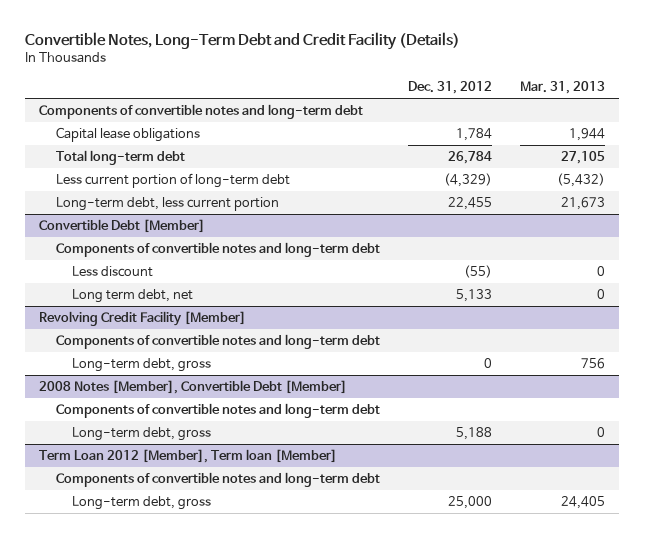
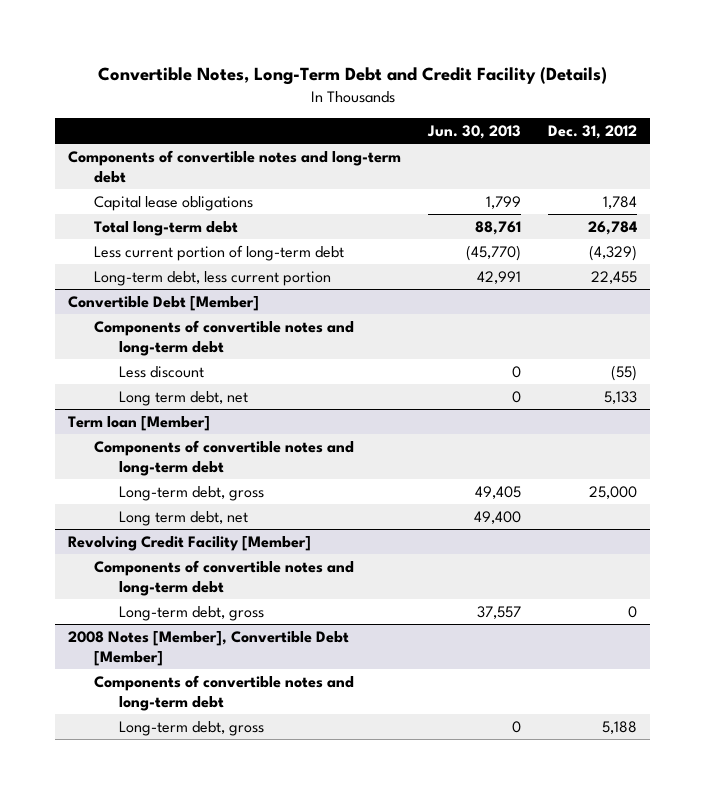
- | Dec. 31, 2012 | Mar. 31, 2013
+ | Jun. 30, 2013 | Dec. 31, 2012
+ Term loan [Member]
+ Components of convertible notes and long-term debt
+ Long-term debt, gross | 49,405 | 25,000
+ Long term debt, net | 49,400 |
- Term Loan 2012 [Member], Term loan [Member]
- Components of convertible notes and long-term debt
- Long-term debt, gross | 25,000 | 24,405

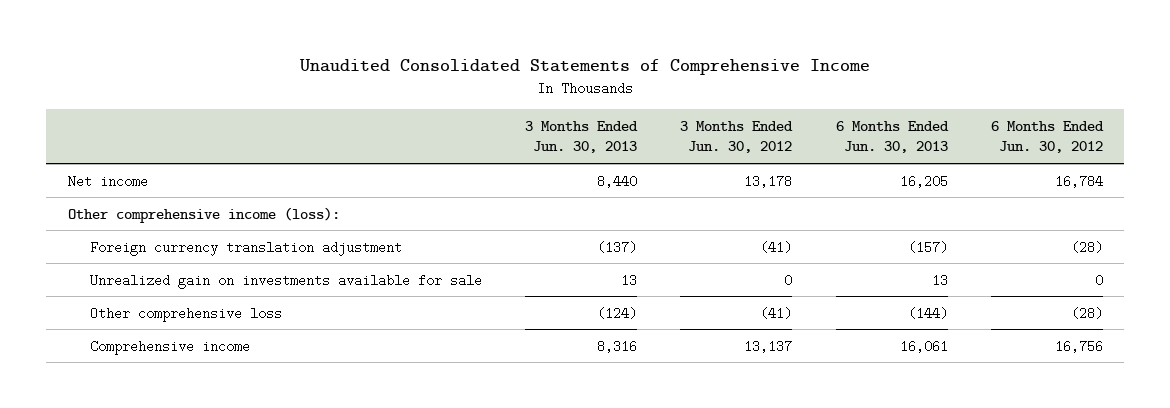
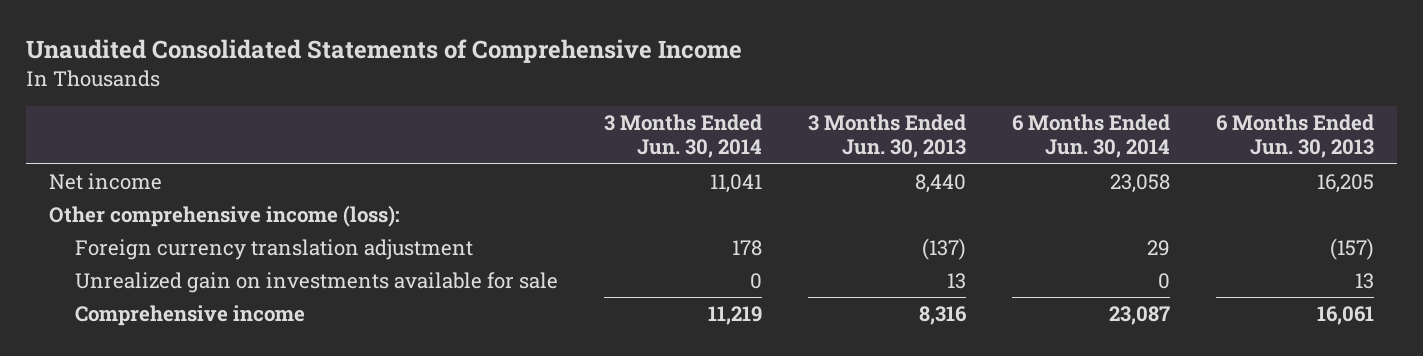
- | 3 Months Ended Jun. 30, 2013 | 3 Months Ended Jun. 30, 2012 | 6 Months Ended Jun. 30, 2013 | 6 Months Ended Jun. 30, 2012
+ | 3 Months Ended Jun. 30, 2014 | 3 Months Ended Jun. 30, 2013 | 6 Months Ended Jun. 30, 2014 | 6 Months Ended Jun. 30, 2013
- Other comprehensive loss | (124) | (41) | (144) | (28)

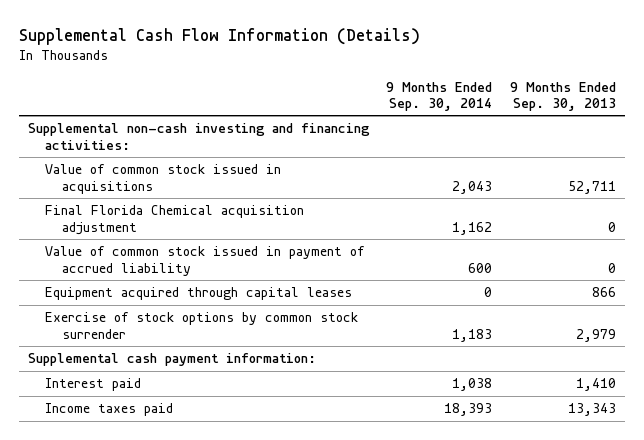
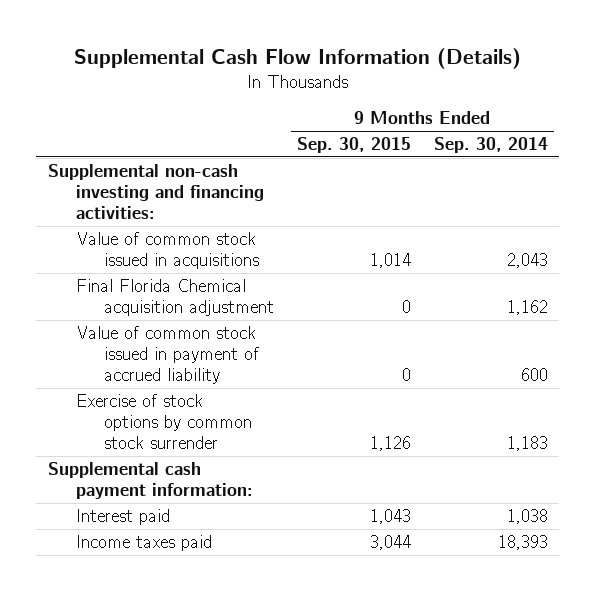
- | 9 Months Ended Sep. 30, 2014 | 9 Months Ended Sep. 30, 2013
+ | 9 Months Ended Sep. 30, 2015 | 9 Months Ended Sep. 30, 2014
- Equipment acquired through capital leases | 0 | 866

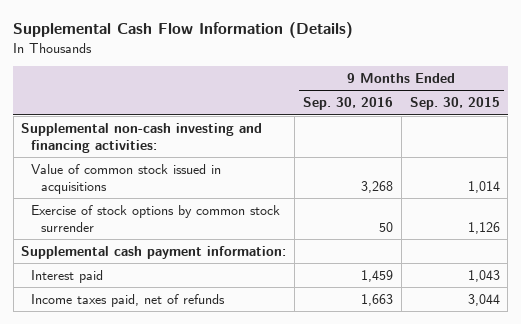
- | 9 Months Ended Sep. 30, 2015 | 9 Months Ended Sep. 30, 2014
+ | 9 Months Ended Sep. 30, 2016 | 9 Months Ended Sep. 30, 2015
- Final Florida Chemical acquisition adjustment | 0 | 1,162
- Value of common stock issued in payment of accrued liability | 0 | 600
- Income taxes paid | 3,044 | 18,393
+ Income taxes paid, net of refunds | 1,663 | 3,044

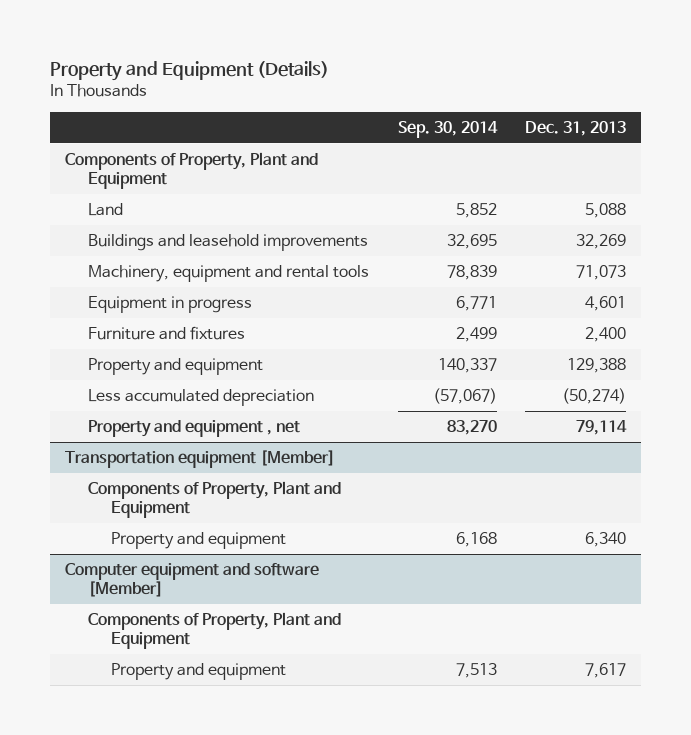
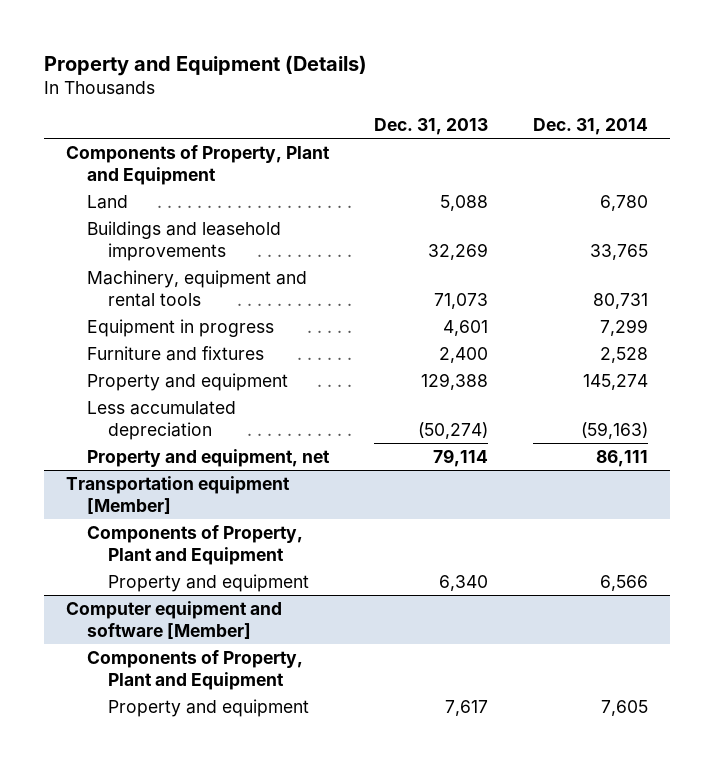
- | Sep. 30, 2014 | Dec. 31, 2013
+ | Dec. 31, 2013 | Dec. 31, 2014
- Property and equipment , net | 83,270 | 79,114
+ Property and equipment, net | 79,114 | 86,111

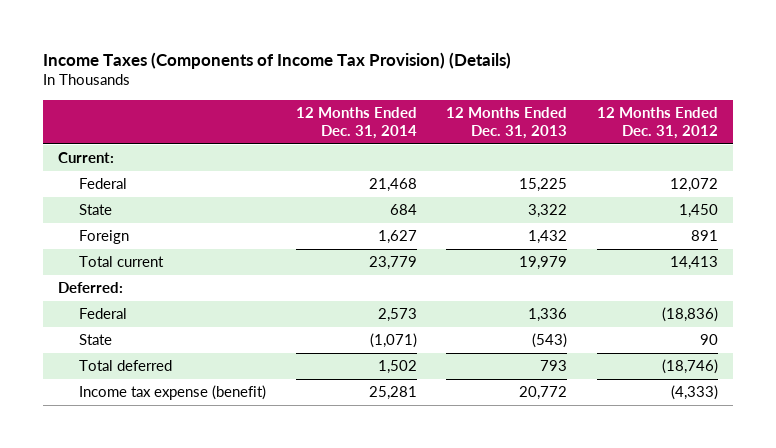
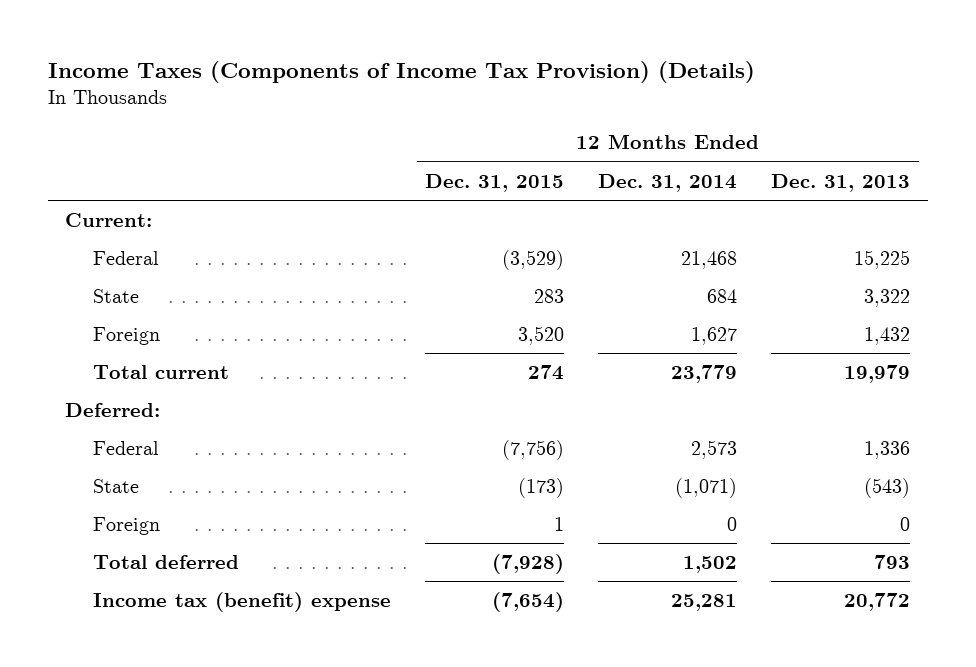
- | 12 Months Ended Dec. 31, 2014 | 12 Months Ended Dec. 31, 2013 | 12 Months Ended Dec. 31, 2012
+ | 12 Months Ended Dec. 31, 2015 | 12 Months Ended Dec. 31, 2014 | 12 Months Ended Dec. 31, 2013
+ Foreign | 1 | 0 | 0
- Income tax expense (benefit) | 25,281 | 20,772 | (4,333)
+ Income tax (benefit) expense | (7,654) | 25,281 | 20,772

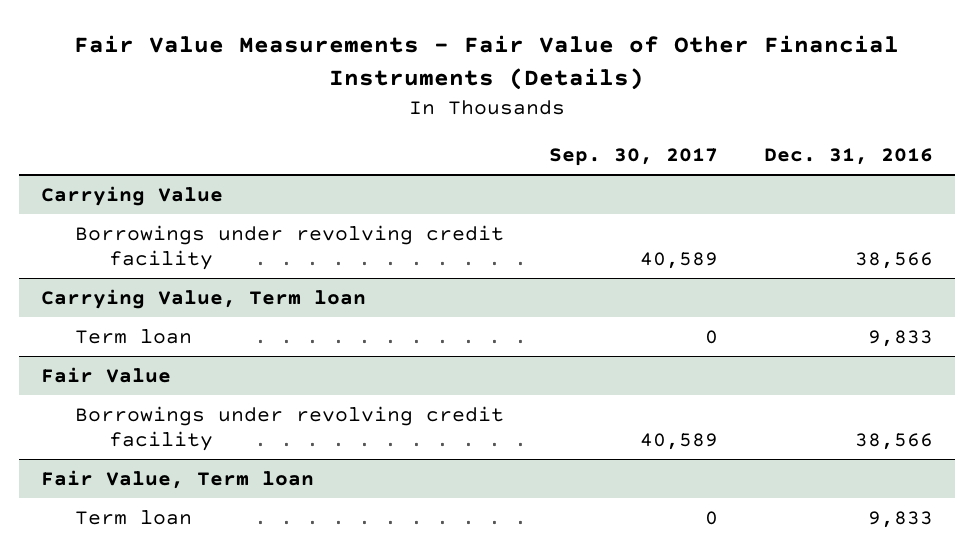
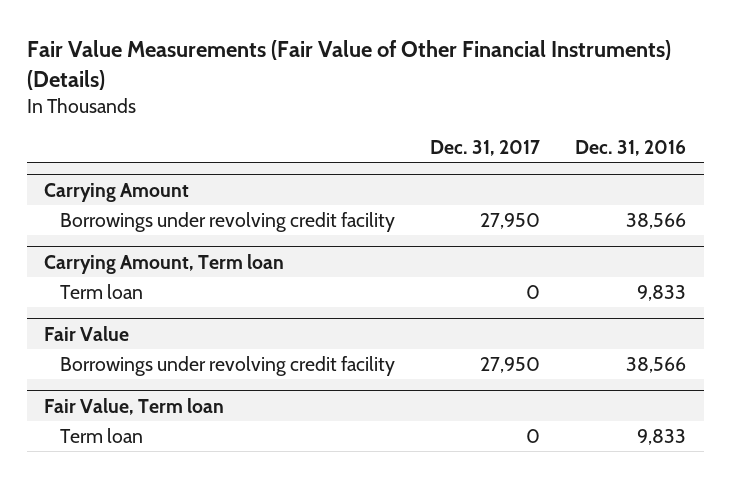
- Fair Value Measurements - Fair Value of Other Financial Instruments (Details)
+ Fair Value Measurements (Fair Value of Other Financial Instruments) (Details)
- | Sep. 30, 2017 | Dec. 31, 2016
+ | Dec. 31, 2017 | Dec. 31, 2016
- Carrying Value
+ Carrying Amount
- Carrying Value, Term loan
+ Carrying Amount, Term loan

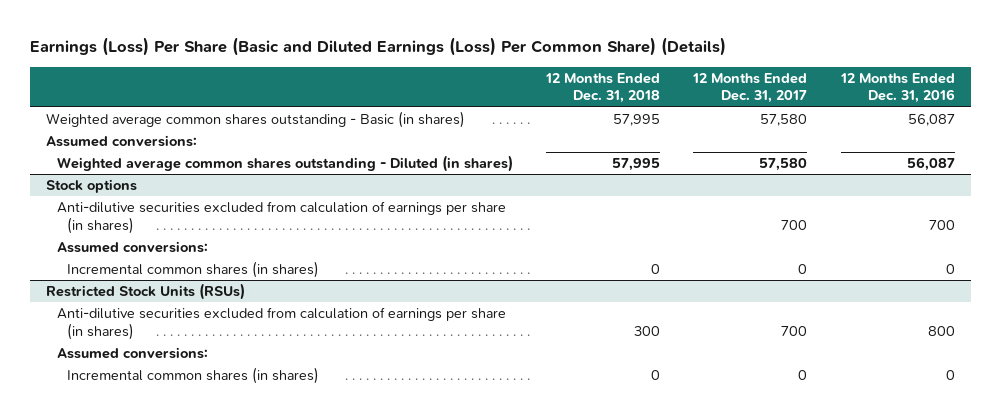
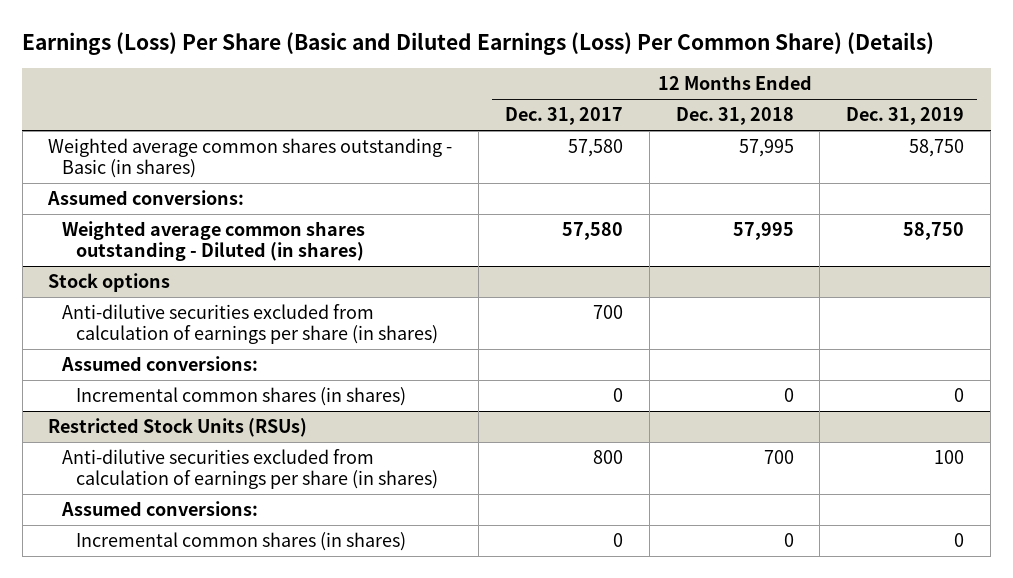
- | 12 Months Ended Dec. 31, 2018 | 12 Months Ended Dec. 31, 2017 | 12 Months Ended Dec. 31, 2016
+ | 12 Months Ended Dec. 31, 2017 | 12 Months Ended Dec. 31, 2018 | 12 Months Ended Dec. 31, 2019
@ Restricted Stock Units (RSUs)
- Anti-dilutive securities excluded from calculation of earnings per share (in shares) | 300 | 700 | 800
+ Anti-dilutive securities excluded from calculation of earnings per share (in shares) | 800 | 700 | 100

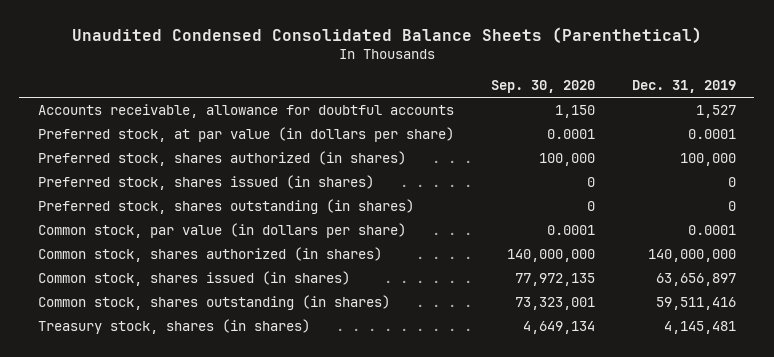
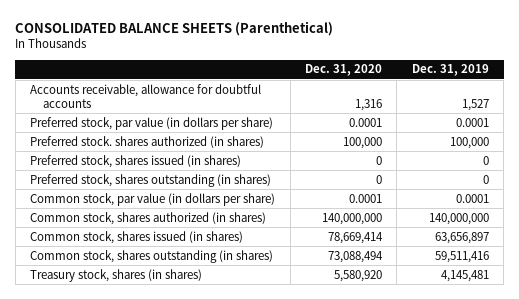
- Unaudited Condensed Consolidated Balance Sheets (Parenthetical)
+ CONSOLIDATED BALANCE SHEETS (Parenthetical)
- | Sep. 30, 2020 | Dec. 31, 2019
+ | Dec. 31, 2020 | Dec. 31, 2019
- Preferred stock, at par value (in dollars per share) | 0.0001 | 0.0001
- Preferred stock, shares authorized (in shares) | 100,000 | 100,000
+ Preferred stock, par value (in dollars per share) | 0.0001 | 0.0001
+ Preferred stock. shares authorized (in shares) | 100,000 | 100,000

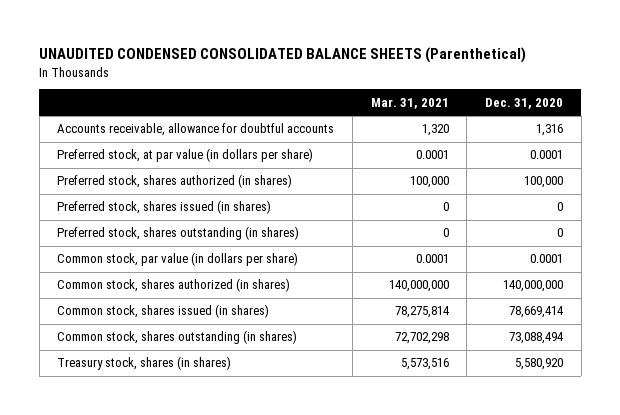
- CONSOLIDATED BALANCE SHEETS (Parenthetical)
+ UNAUDITED CONDENSED CONSOLIDATED BALANCE SHEETS (Parenthetical)
- | Dec. 31, 2020 | Dec. 31, 2019
+ | Mar. 31, 2021 | Dec. 31, 2020
- Preferred stock, par value (in dollars per share) | 0.0001 | 0.0001
- Preferred stock. shares authorized (in shares) | 100,000 | 100,000
+ Preferred stock, at par value (in dollars per share) | 0.0001 | 0.0001
+ Preferred stock, shares authorized (in shares) | 100,000 | 100,000

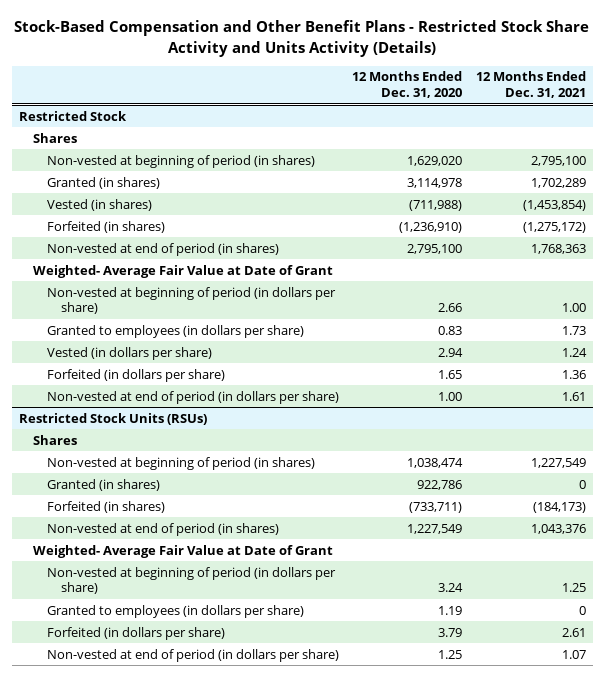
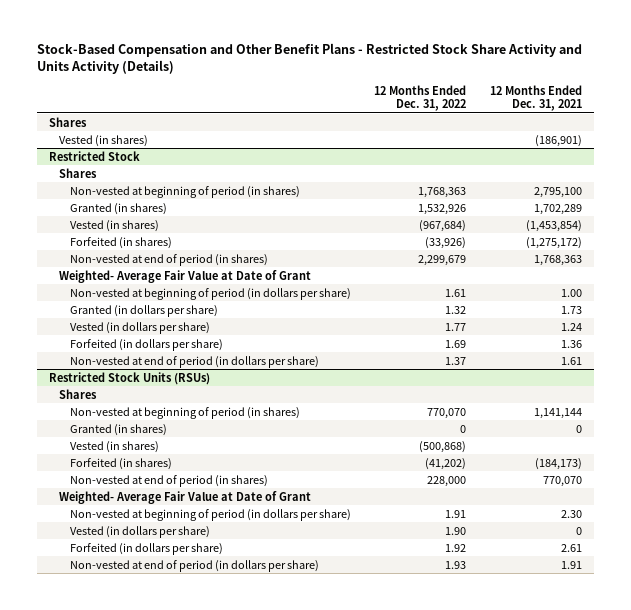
- | 12 Months Ended Dec. 31, 2020 | 12 Months Ended Dec. 31, 2021
+ | 12 Months Ended Dec. 31, 2022 | 12 Months Ended Dec. 31, 2021
+ Shares
+ Vested (in shares) | | (186,901)
@ Restricted Stock
- Granted to employees (in dollars per share) | 0.83 | 1.73
+ Granted (in dollars per share) | 1.32 | 1.73
@ Restricted Stock Units (RSUs)
- Non-vested at beginning of period (in shares) | 1,038,474 | 1,227,549
+ Non-vested at beginning of period (in shares) | 770,070 | 1,141,144
+ Vested (in shares) | (500,868) |
- Non-vested at end of period (in shares) | 1,227,549 | 1,043,376
+ Non-vested at end of period (in shares) | 228,000 | 770,070
- Non-vested at beginning of period (in dollars per share) | 3.24 | 1.25
- Granted to employees (in dollars per share) | 1.19 | 0
+ Non-vested at beginning of period (in dollars per share) | 1.91 | 2.30
+ Vested (in dollars per share) | 1.90 | 0
- Non-vested at end of period (in dollars per share) | 1.25 | 1.07
+ Non-vested at end of period (in dollars per share) | 1.93 | 1.91

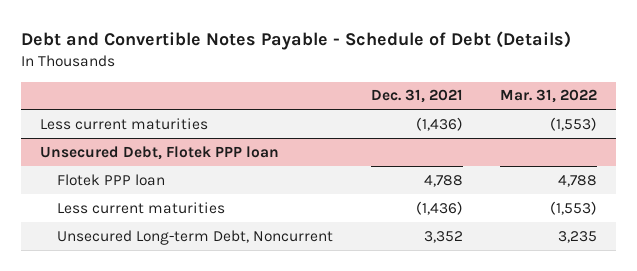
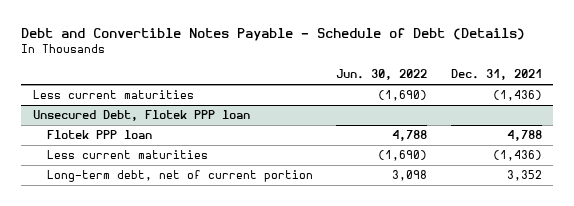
- | Dec. 31, 2021 | Mar. 31, 2022
+ | Jun. 30, 2022 | Dec. 31, 2021
@ Unsecured Debt, Flotek PPP loan
- Unsecured Long-term Debt, Noncurrent | 3,352 | 3,235
+ Long-term debt, net of current portion | 3,098 | 3,352

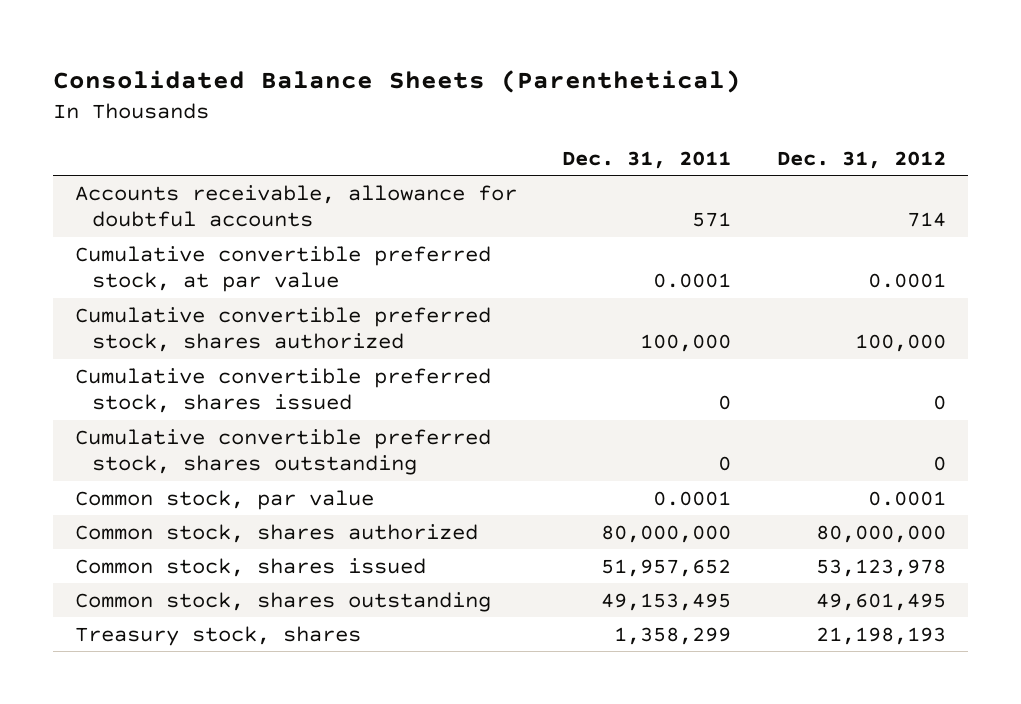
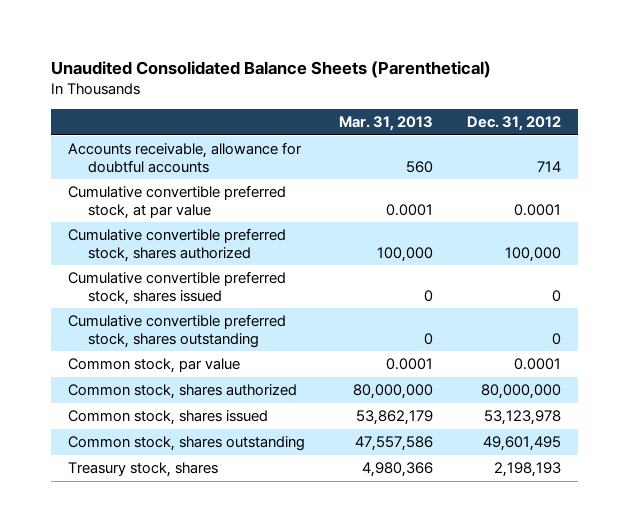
- Consolidated Balance Sheets (Parenthetical)
+ Unaudited Consolidated Balance Sheets (Parenthetical)
- | Dec. 31, 2011 | Dec. 31, 2012
+ | Mar. 31, 2013 | Dec. 31, 2012
- Treasury stock, shares | 1,358,299 | 21,198,193
+ Treasury stock, shares | 4,980,366 | 2,198,193

